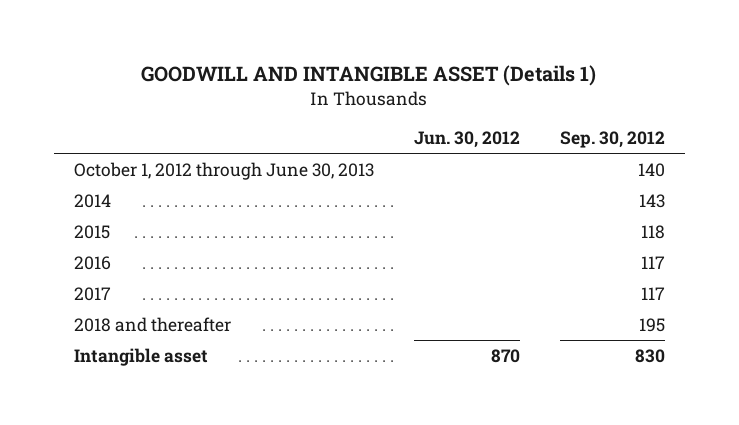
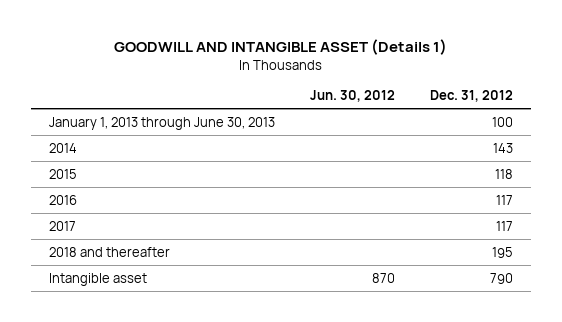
- | Jun. 30, 2012 | Sep. 30, 2012
+ | Jun. 30, 2012 | Dec. 31, 2012
- October 1, 2012 through June 30, 2013 | | 140
+ January 1, 2013 through June 30, 2013 | | 100

